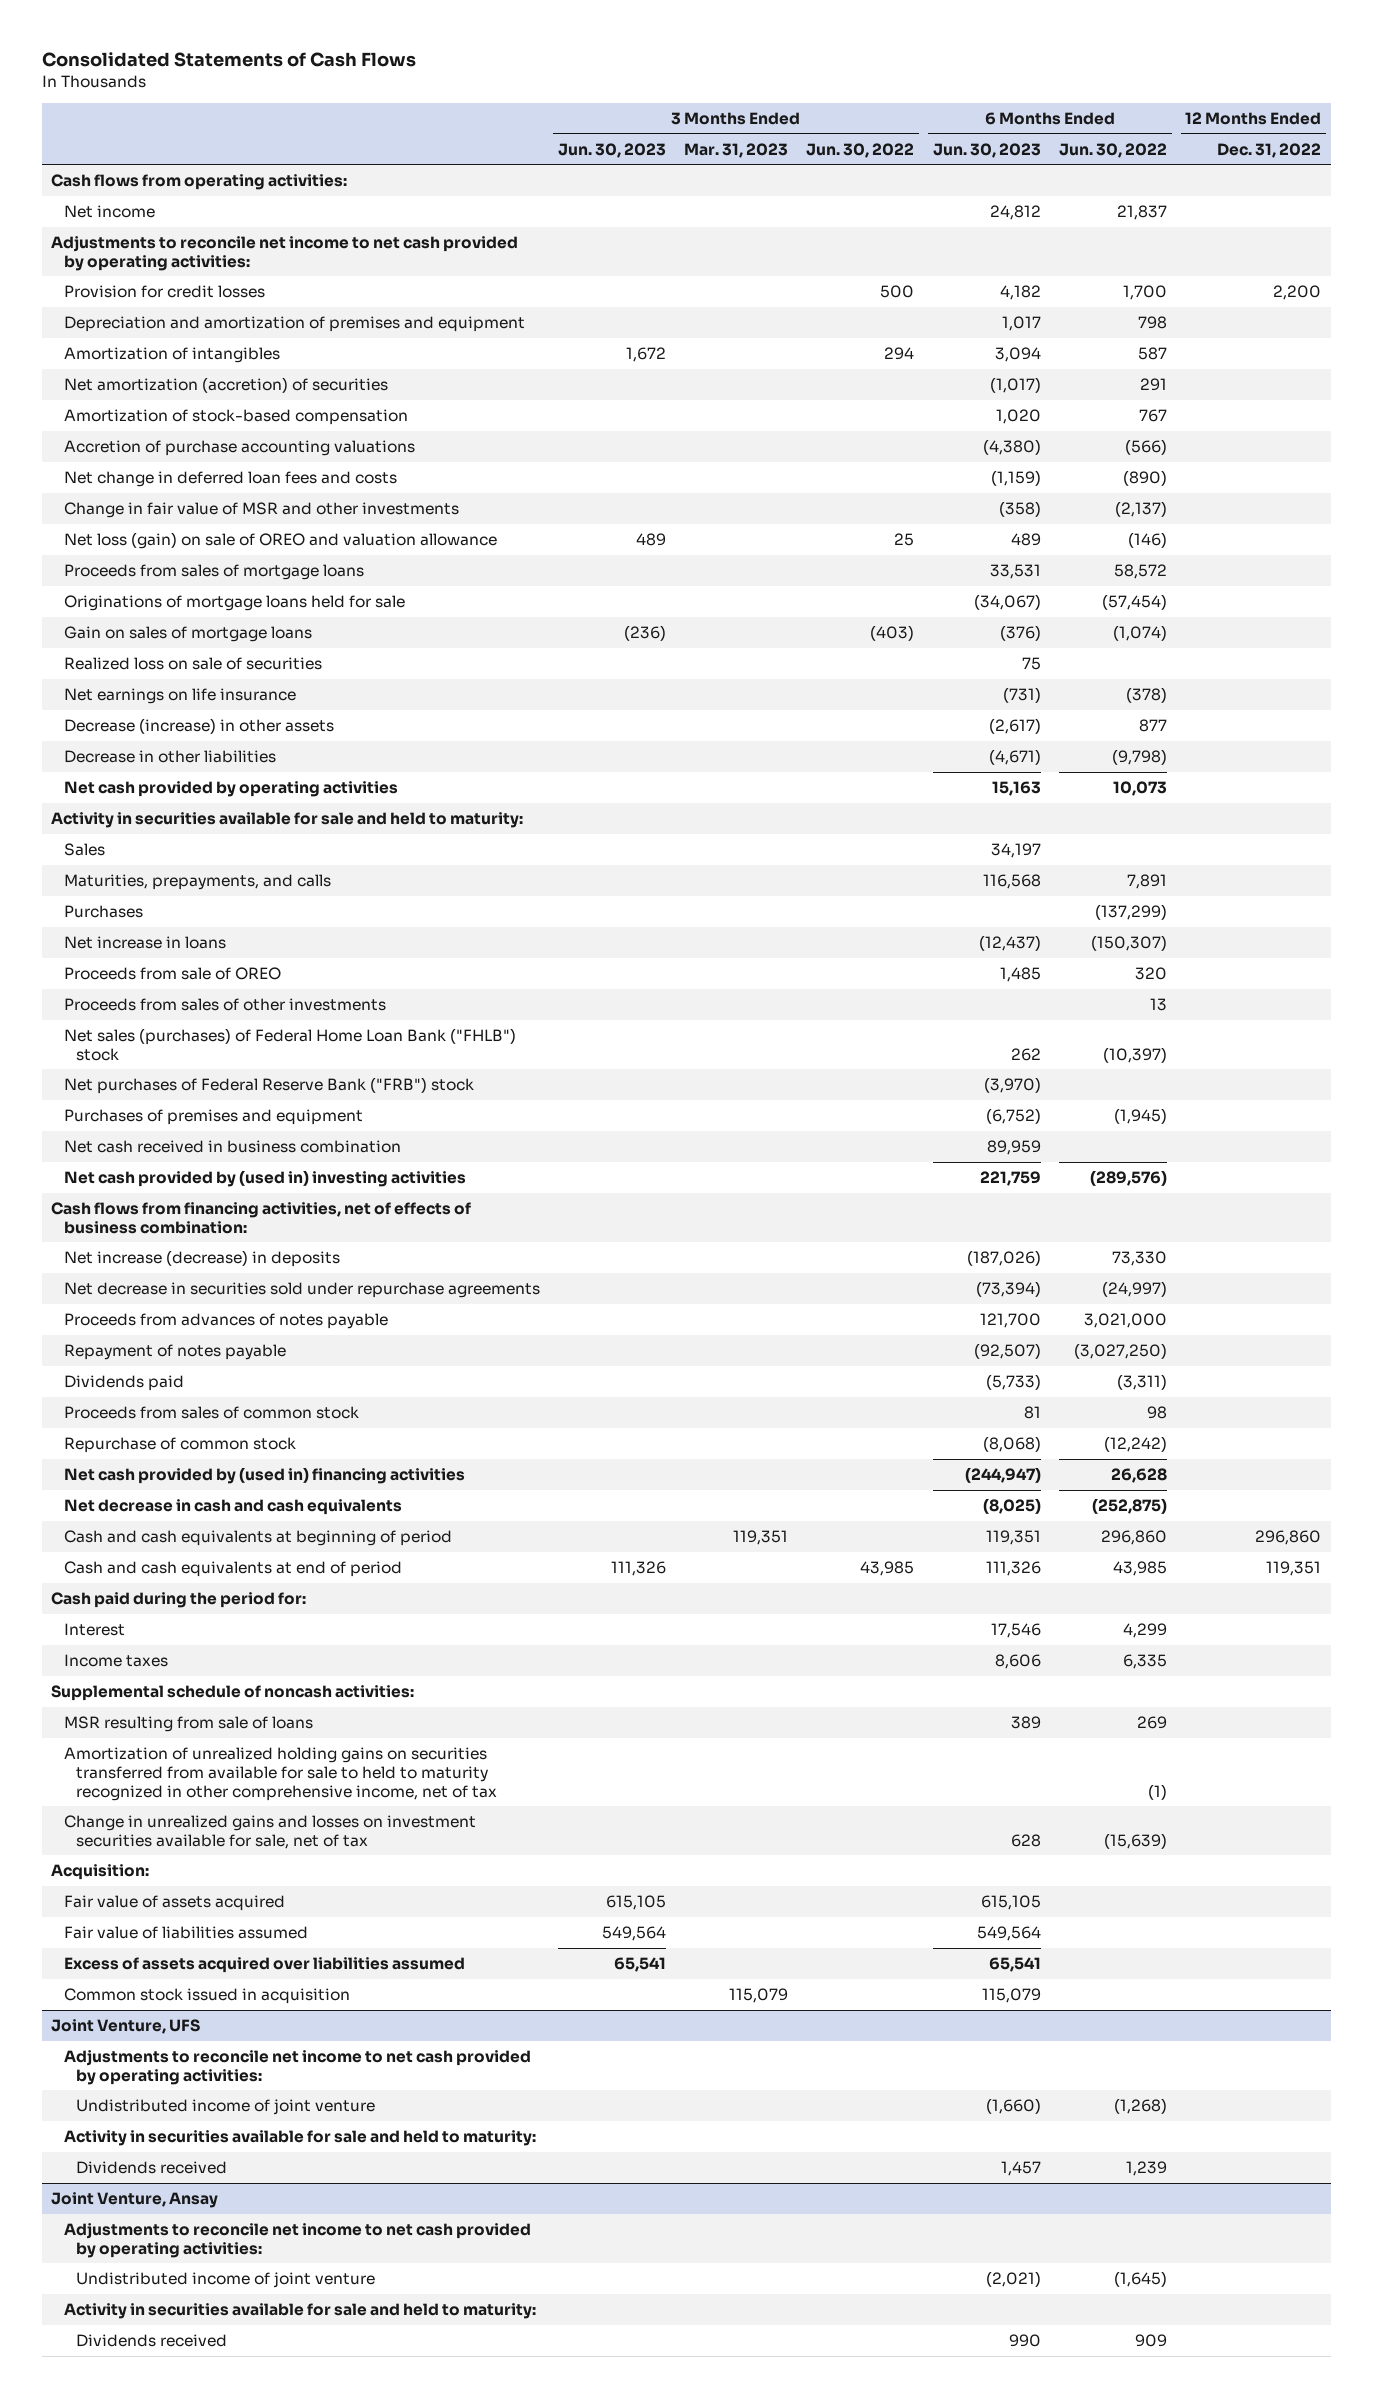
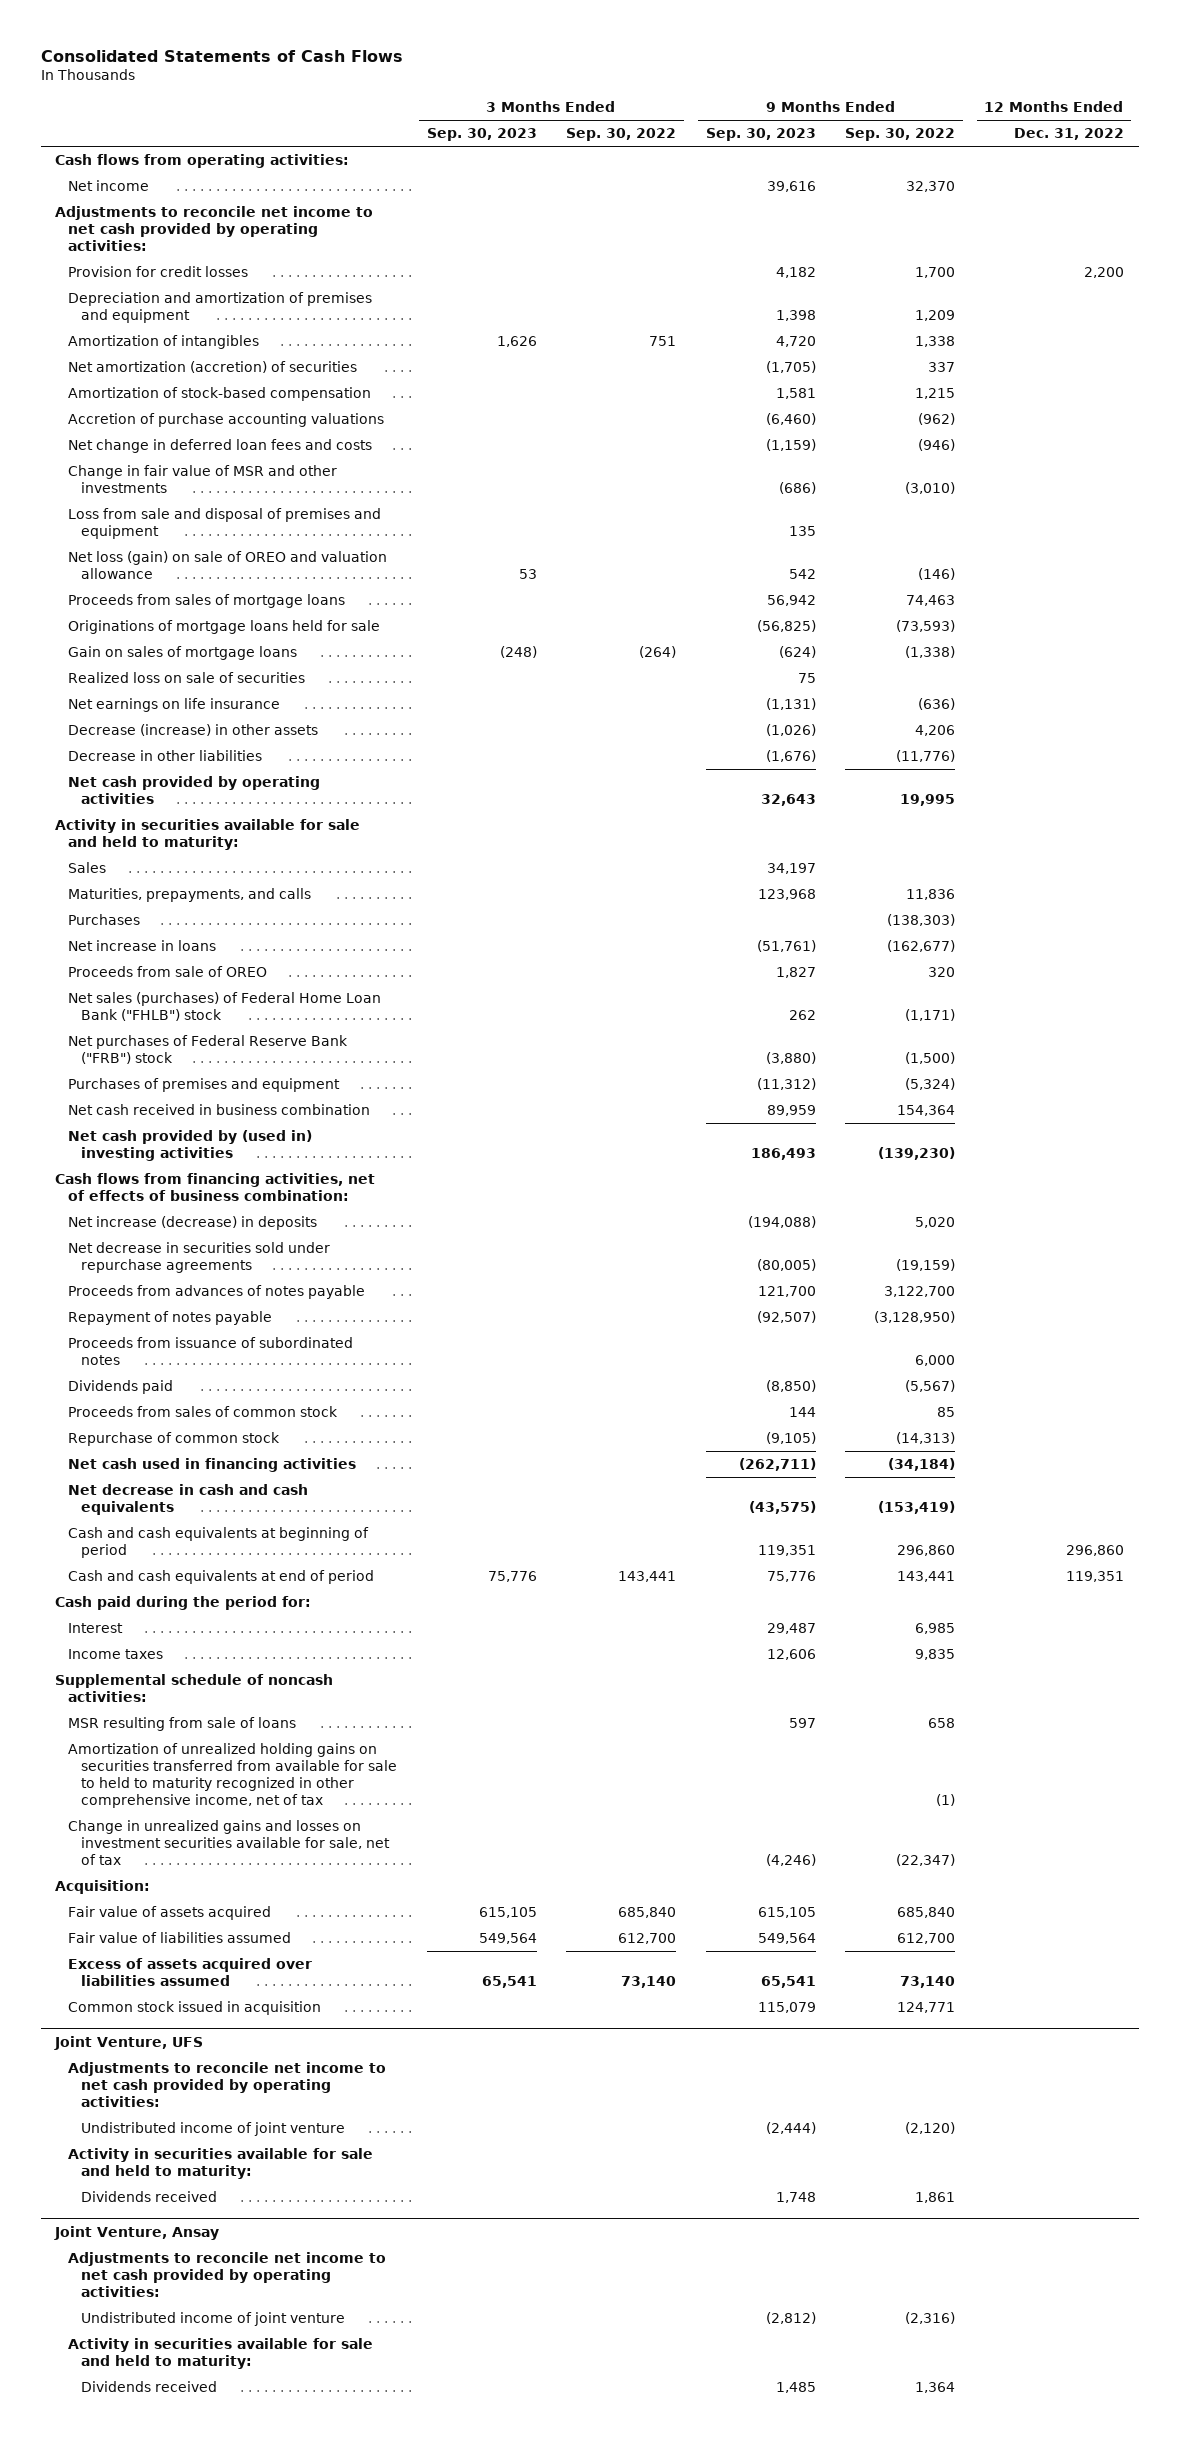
- | 3 Months Ended Jun. 30, 2023 | 3 Months Ended Mar. 31, 2023 | 3 Months Ended Jun. 30, 2022 | 6 Months Ended Jun. 30, 2023 | 6 Months Ended Jun. 30, 2022 | 12 Months Ended Dec. 31, 2022
+ | 3 Months Ended Sep. 30, 2023 | 3 Months Ended Sep. 30, 2022 | 9 Months Ended Sep. 30, 2023 | 9 Months Ended Sep. 30, 2022 | 12 Months Ended Dec. 31, 2022
+ Loss from sale and disposal of premises and equipment | | | 135 | |
- Proceeds from sales of other investments | | | | | 13 |
+ Proceeds from issuance of subordinated notes | | | | 6,000 |
- Net cash provided by (used in) financing activities | | | | (244,947) | 26,628 |
+ Net cash used in financing activities | | | (262,711) | (34,184) |

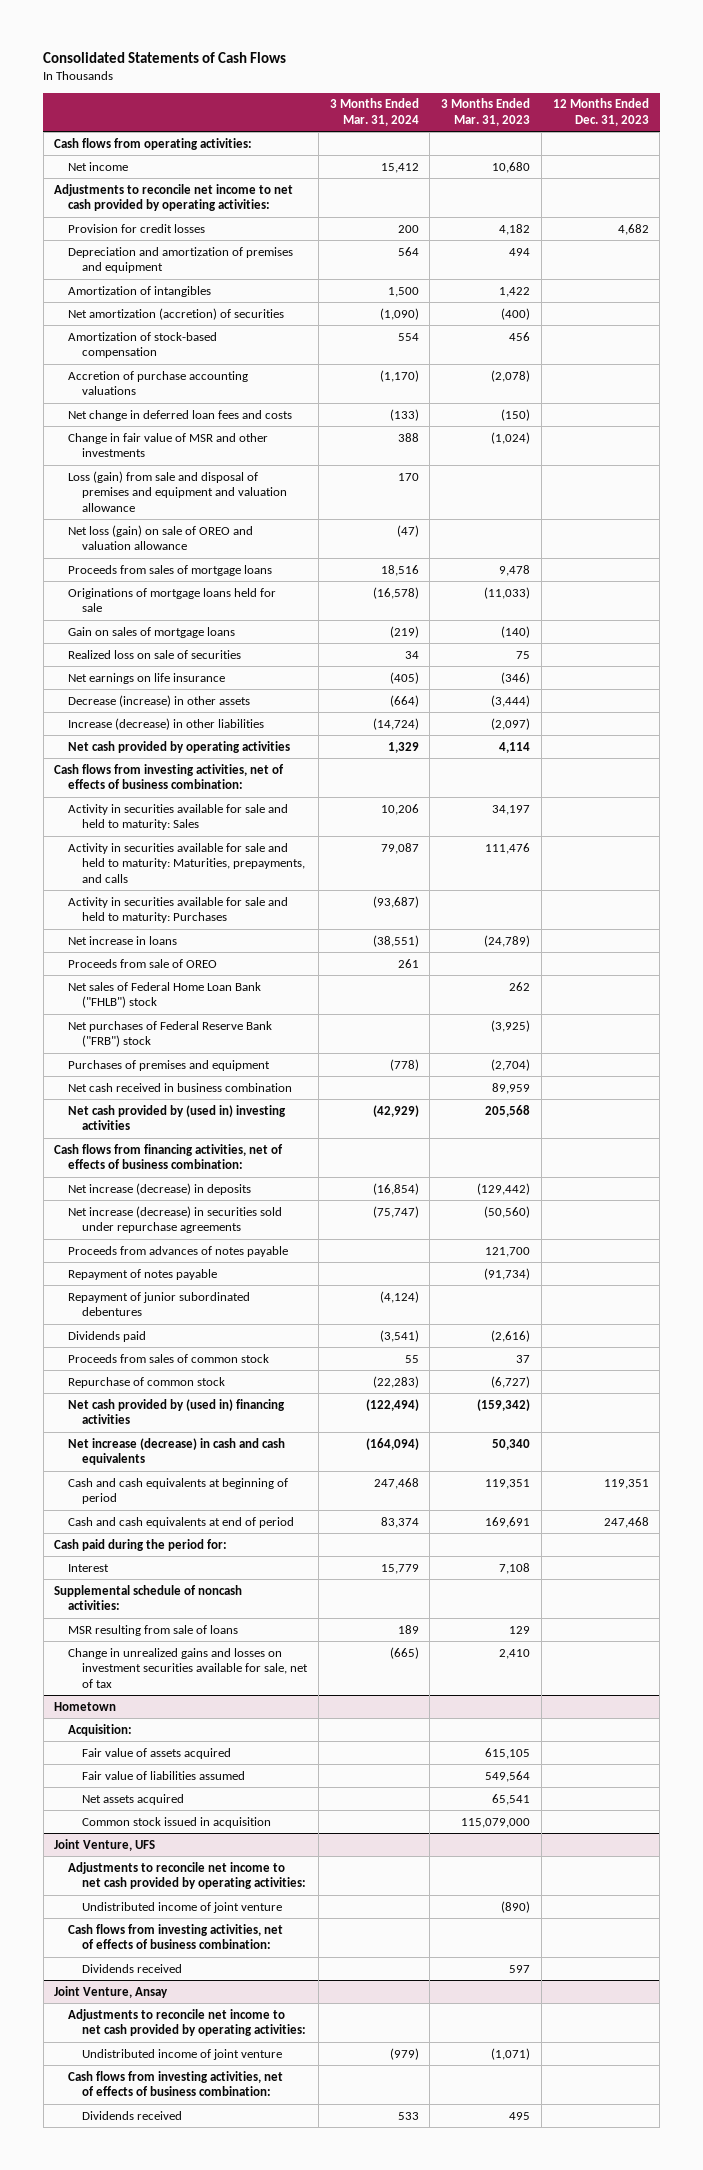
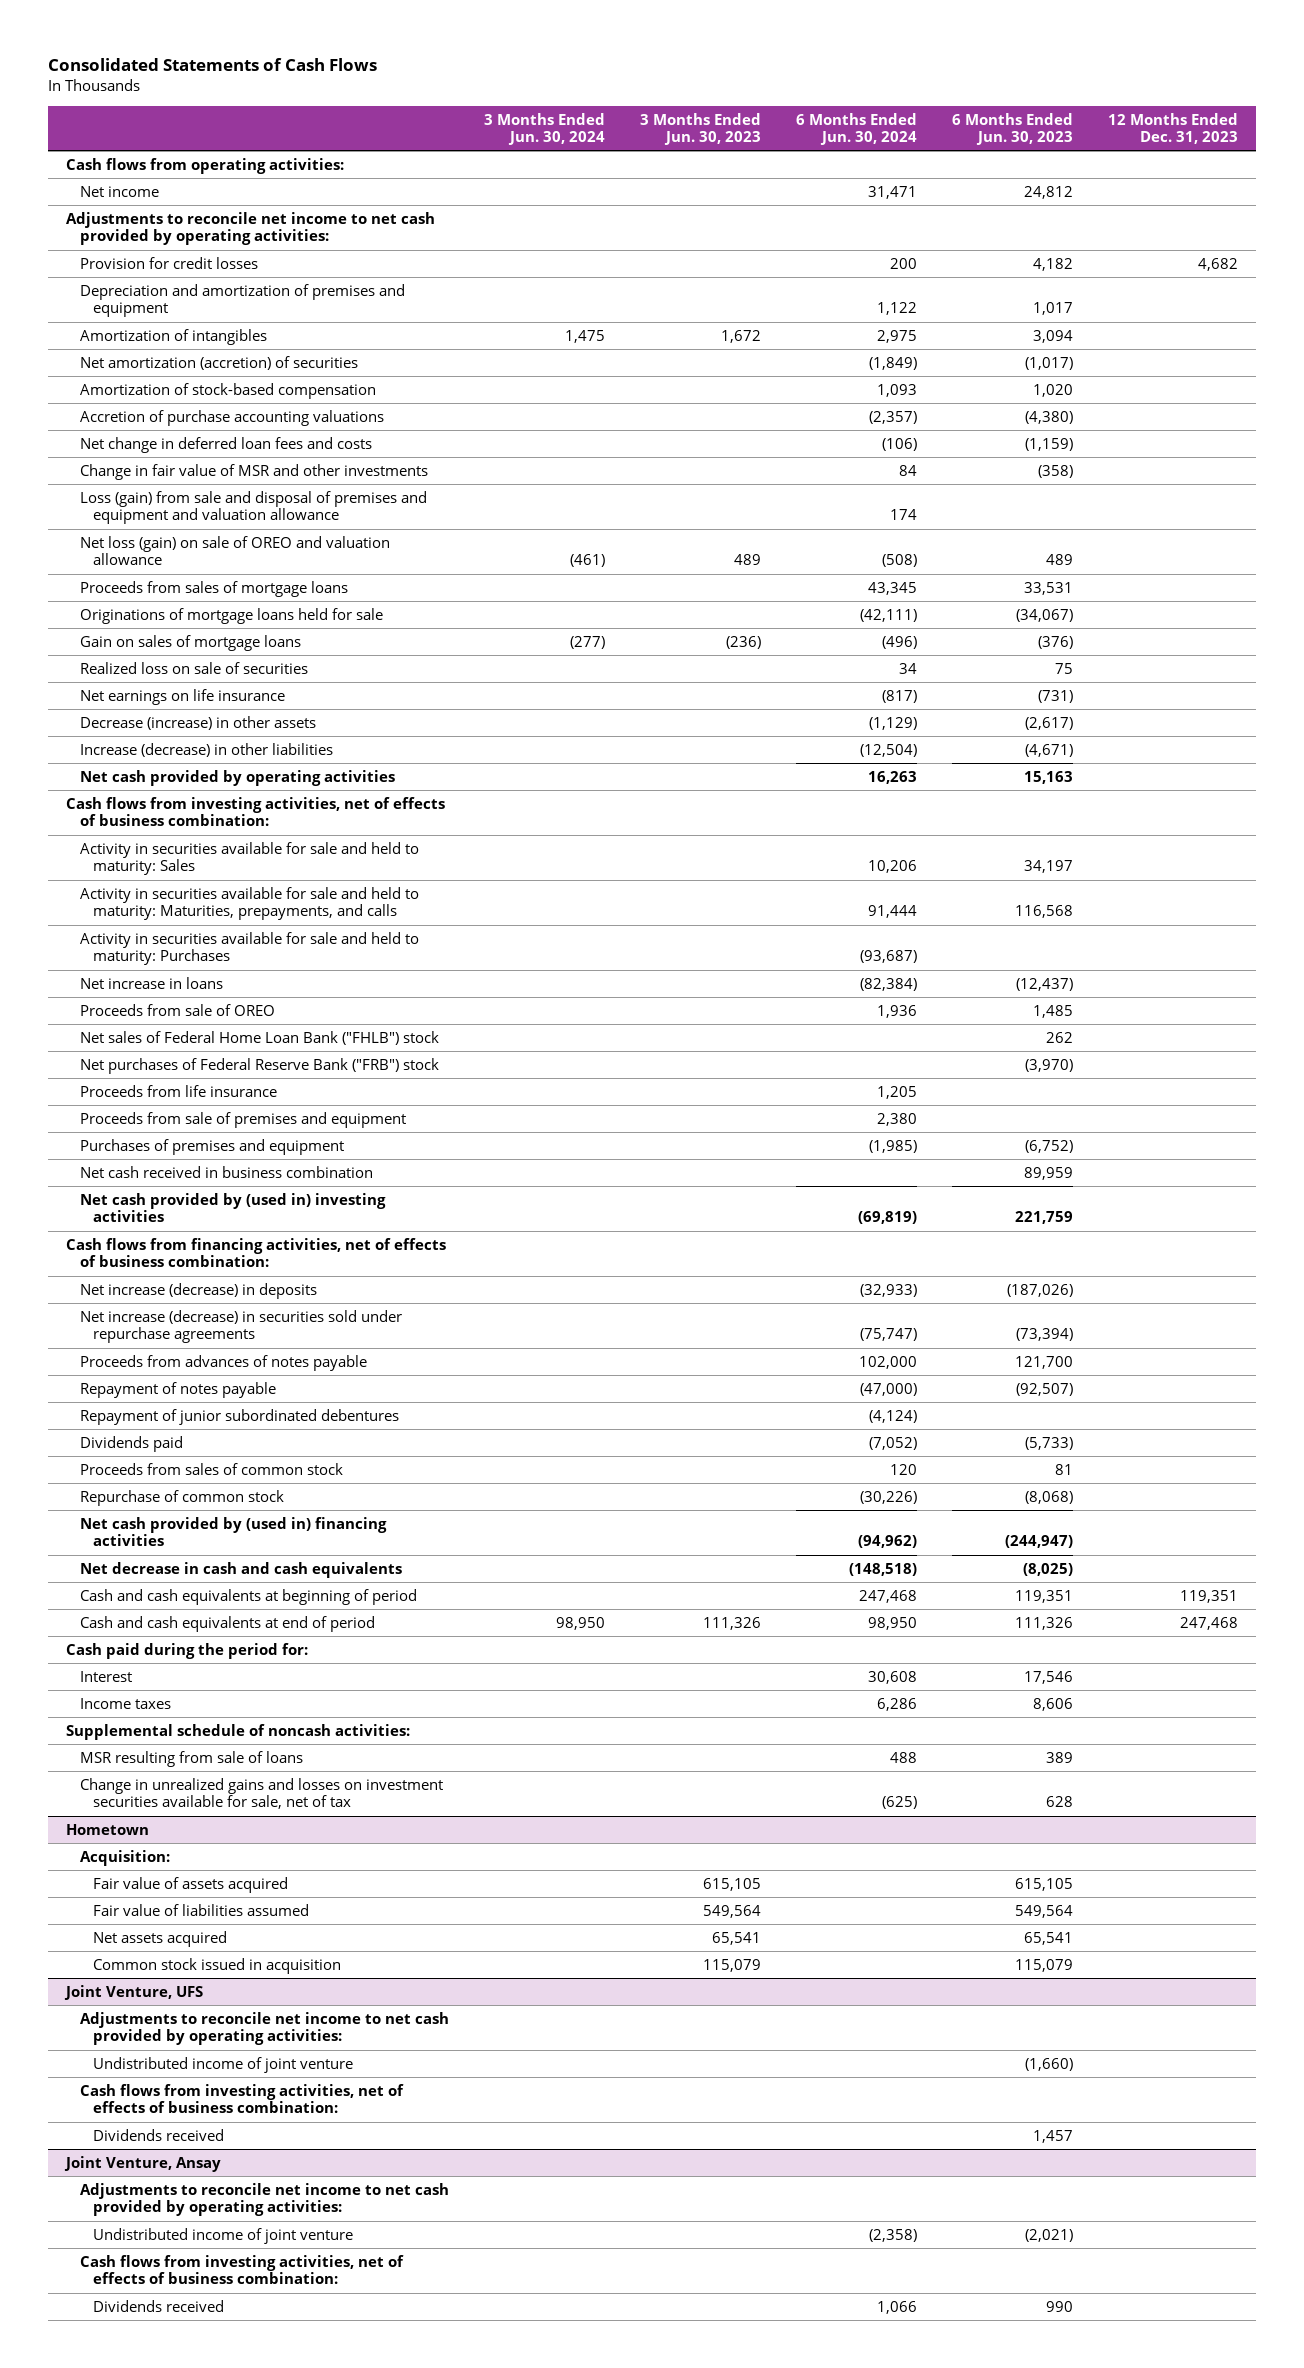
- | 3 Months Ended Mar. 31, 2024 | 3 Months Ended Mar. 31, 2023 | 12 Months Ended Dec. 31, 2023
+ | 3 Months Ended Jun. 30, 2024 | 3 Months Ended Jun. 30, 2023 | 6 Months Ended Jun. 30, 2024 | 6 Months Ended Jun. 30, 2023 | 12 Months Ended Dec. 31, 2023
+ Proceeds from life insurance | | | 1,205 | |
+ Proceeds from sale of premises and equipment | | | 2,380 | |
- Net increase (decrease) in cash and cash equivalents | (164,094) | 50,340 |
+ Net decrease in cash and cash equivalents | | | (148,518) | (8,025) |
+ Income taxes | | | 6,286 | 8,606 |

